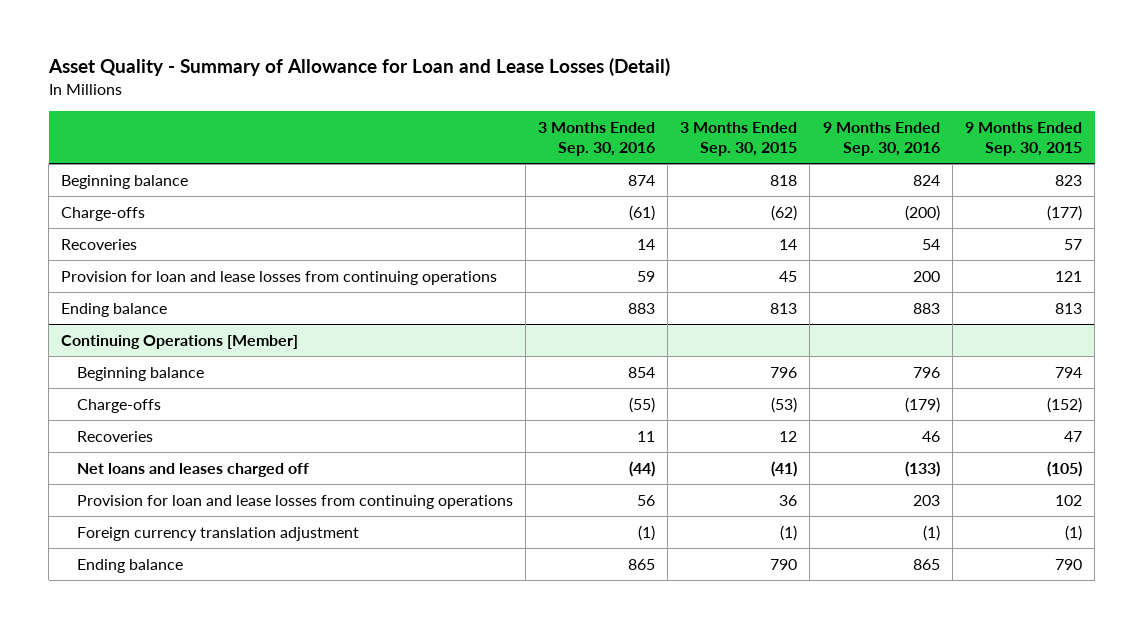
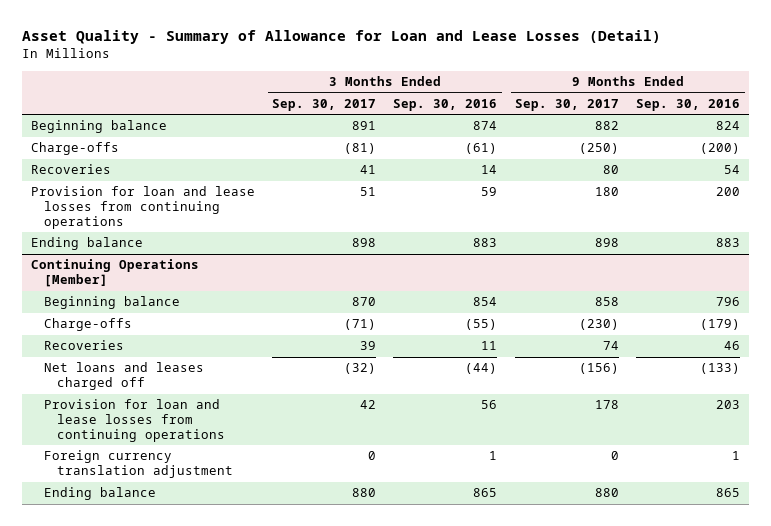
- | 3 Months Ended Sep. 30, 2016 | 3 Months Ended Sep. 30, 2015 | 9 Months Ended Sep. 30, 2016 | 9 Months Ended Sep. 30, 2015
+ | 3 Months Ended Sep. 30, 2017 | 3 Months Ended Sep. 30, 2016 | 9 Months Ended Sep. 30, 2017 | 9 Months Ended Sep. 30, 2016
@ Continuing Operations [Member]
- Foreign currency translation adjustment | (1) | (1) | (1) | (1)
+ Foreign currency translation adjustment | 0 | 1 | 0 | 1

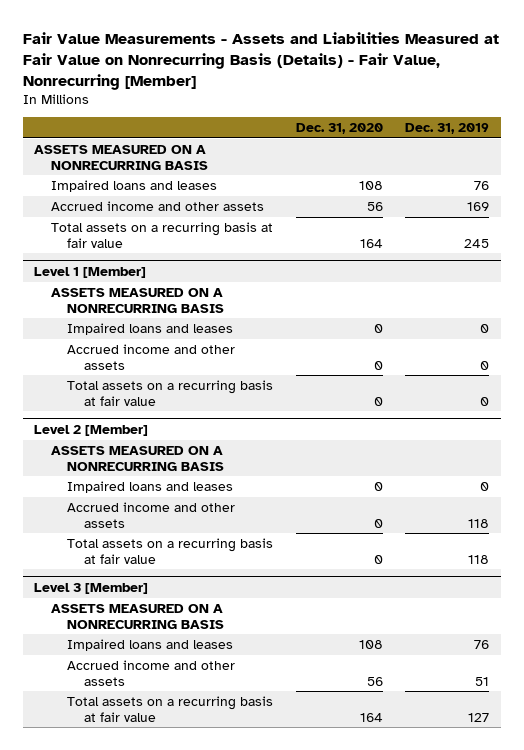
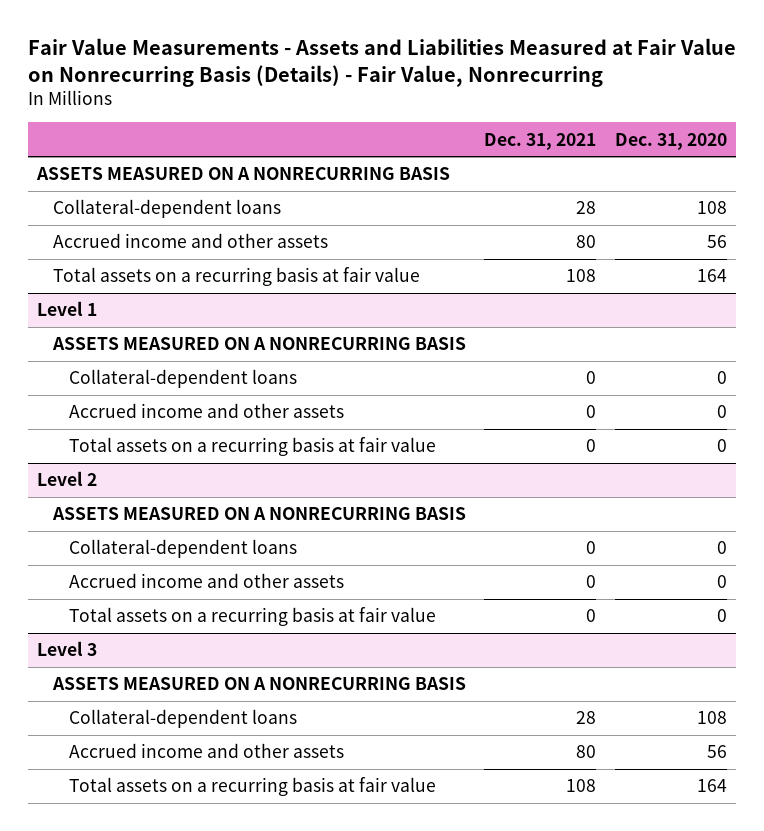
- Fair Value Measurements - Assets and Liabilities Measured at Fair Value on Nonrecurring Basis (Details) - Fair Value, Nonrecurring [Member]
+ Fair Value Measurements - Assets and Liabilities Measured at Fair Value on Nonrecurring Basis (Details) - Fair Value, Nonrecurring
- | Dec. 31, 2020 | Dec. 31, 2019
+ | Dec. 31, 2021 | Dec. 31, 2020
- Impaired loans and leases | 108 | 76
+ Collateral-dependent loans | 28 | 108
- Level 1 [Member]
+ Level 1
- Impaired loans and leases | 0 | 0
+ Collateral-dependent loans | 0 | 0
- Level 2 [Member]
+ Level 2
- Impaired loans and leases | 0 | 0
+ Collateral-dependent loans | 0 | 0
- Level 3 [Member]
+ Level 3
- Impaired loans and leases | 108 | 76
+ Collateral-dependent loans | 28 | 108

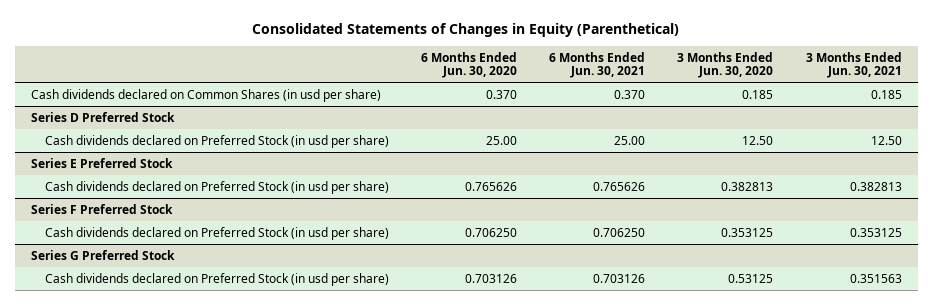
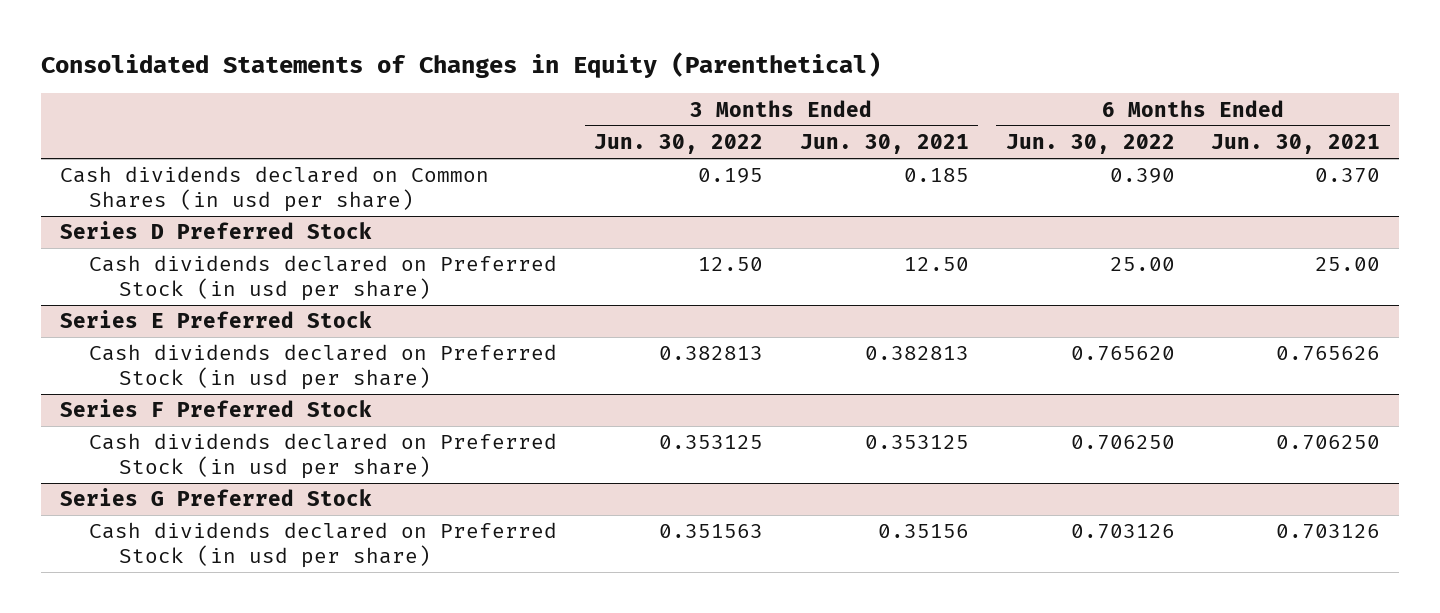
- | 6 Months Ended Jun. 30, 2020 | 6 Months Ended Jun. 30, 2021 | 3 Months Ended Jun. 30, 2020 | 3 Months Ended Jun. 30, 2021
+ | 3 Months Ended Jun. 30, 2022 | 3 Months Ended Jun. 30, 2021 | 6 Months Ended Jun. 30, 2022 | 6 Months Ended Jun. 30, 2021
@ Series G Preferred Stock
- Cash dividends declared on Preferred Stock (in usd per share) | 0.703126 | 0.703126 | 0.53125 | 0.351563
+ Cash dividends declared on Preferred Stock (in usd per share) | 0.351563 | 0.35156 | 0.703126 | 0.703126

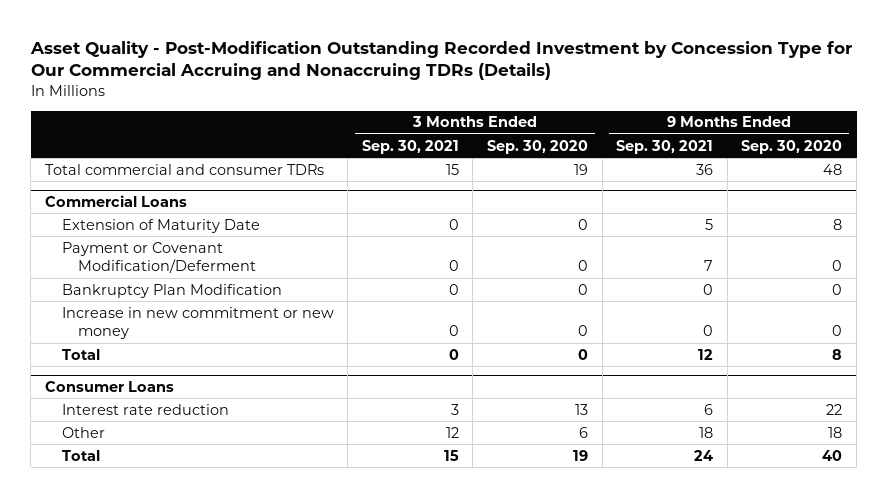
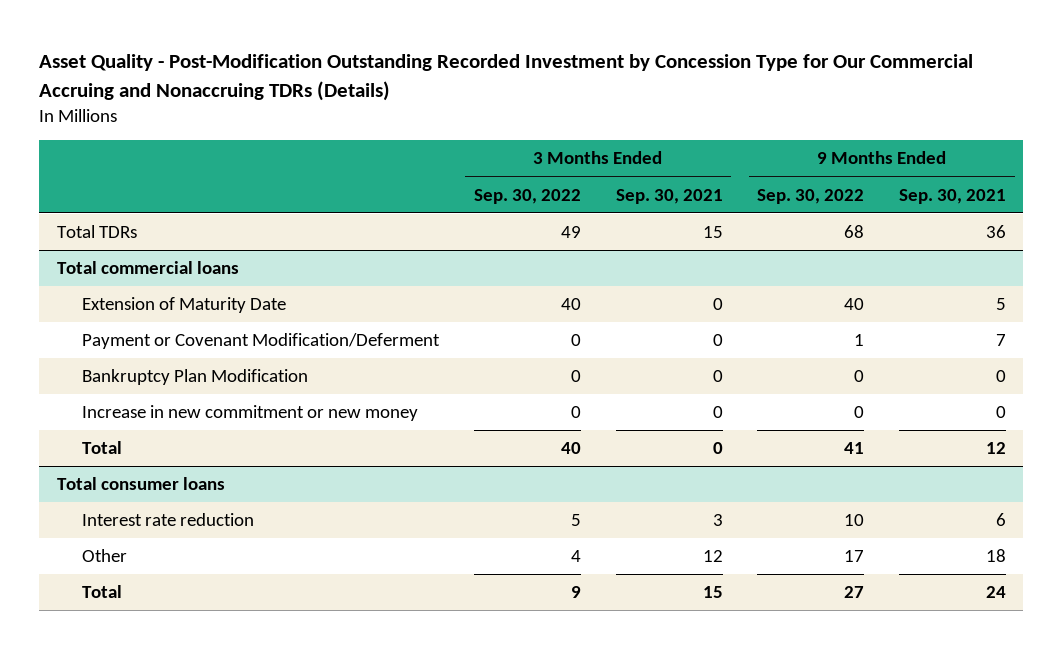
- | 3 Months Ended Sep. 30, 2021 | 3 Months Ended Sep. 30, 2020 | 9 Months Ended Sep. 30, 2021 | 9 Months Ended Sep. 30, 2020
+ | 3 Months Ended Sep. 30, 2022 | 3 Months Ended Sep. 30, 2021 | 9 Months Ended Sep. 30, 2022 | 9 Months Ended Sep. 30, 2021
- Total commercial and consumer TDRs | 15 | 19 | 36 | 48
- Commercial Loans
+ Total TDRs | 49 | 15 | 68 | 36
+ Total commercial loans
- Consumer Loans
+ Total consumer loans

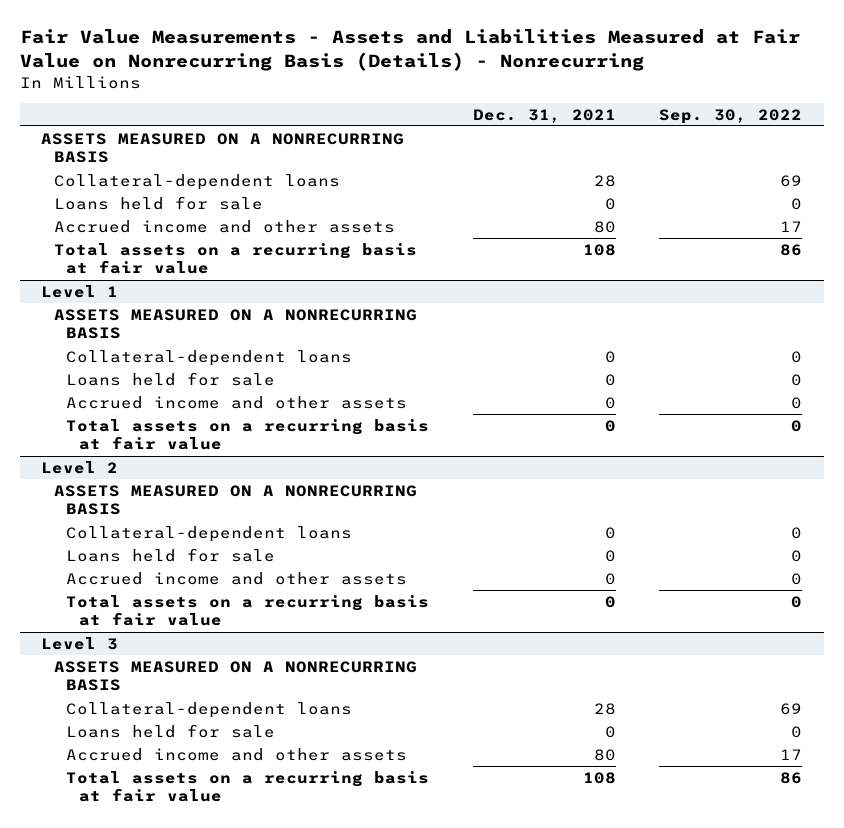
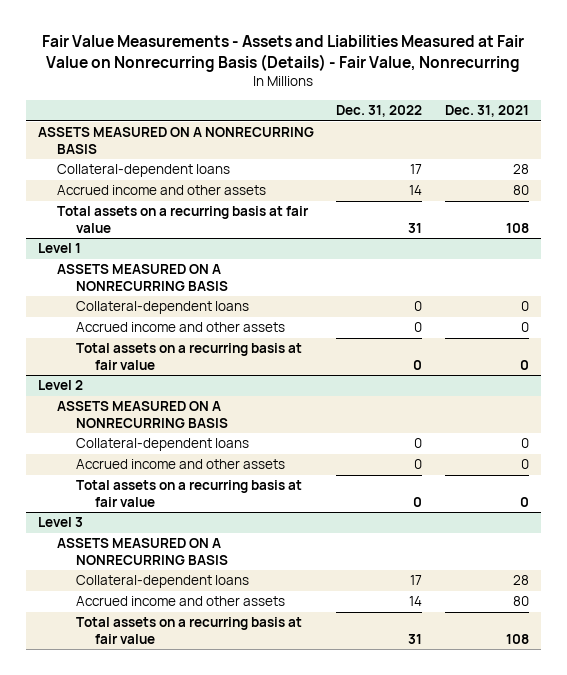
- Fair Value Measurements - Assets and Liabilities Measured at Fair Value on Nonrecurring Basis (Details) - Nonrecurring
+ Fair Value Measurements - Assets and Liabilities Measured at Fair Value on Nonrecurring Basis (Details) - Fair Value, Nonrecurring
- | Dec. 31, 2021 | Sep. 30, 2022
+ | Dec. 31, 2022 | Dec. 31, 2021
- Loans held for sale | 0 | 0
@ Level 1
- Loans held for sale | 0 | 0
@ Level 2
- Loans held for sale | 0 | 0
@ Level 3
- Loans held for sale | 0 | 0

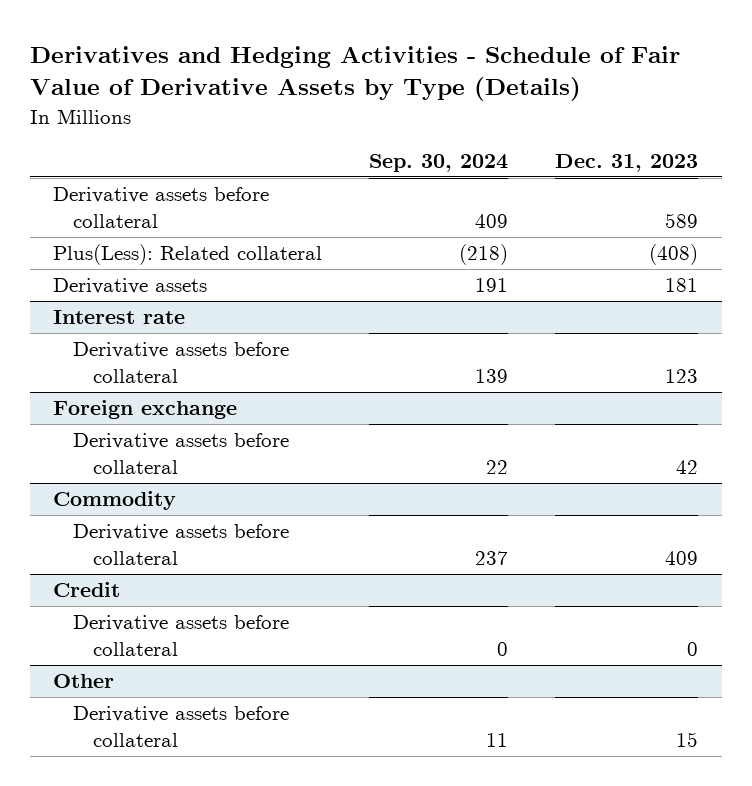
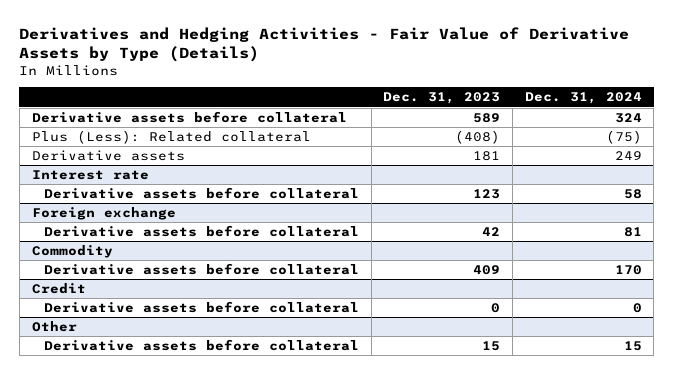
- Derivatives and Hedging Activities - Schedule of Fair Value of Derivative Assets by Type (Details)
+ Derivatives and Hedging Activities - Fair Value of Derivative Assets by Type (Details)
- | Sep. 30, 2024 | Dec. 31, 2023
+ | Dec. 31, 2023 | Dec. 31, 2024
- Plus(Less): Related collateral | (218) | (408)
+ Plus (Less): Related collateral | (408) | (75)

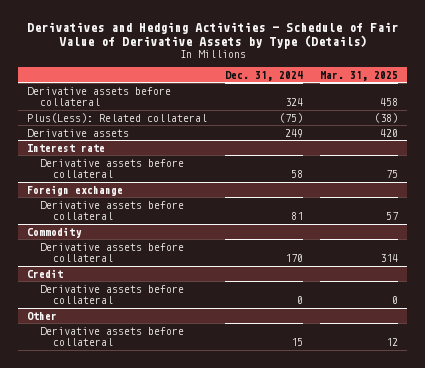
- Derivatives and Hedging Activities - Fair Value of Derivative Assets by Type (Details)
+ Derivatives and Hedging Activities - Schedule of Fair Value of Derivative Assets by Type (Details)
- | Dec. 31, 2023 | Dec. 31, 2024
+ | Dec. 31, 2024 | Mar. 31, 2025
- Plus (Less): Related collateral | (408) | (75)
+ Plus(Less): Related collateral | (75) | (38)

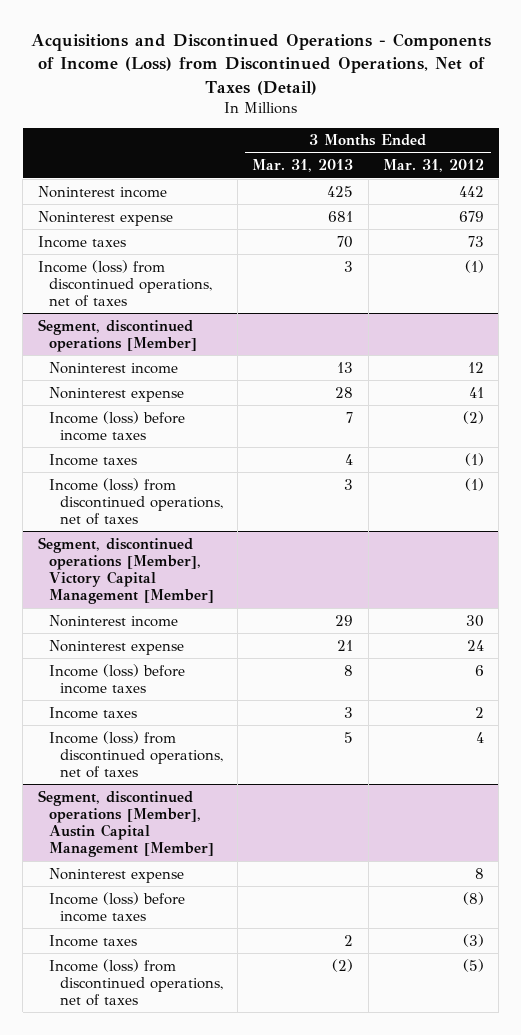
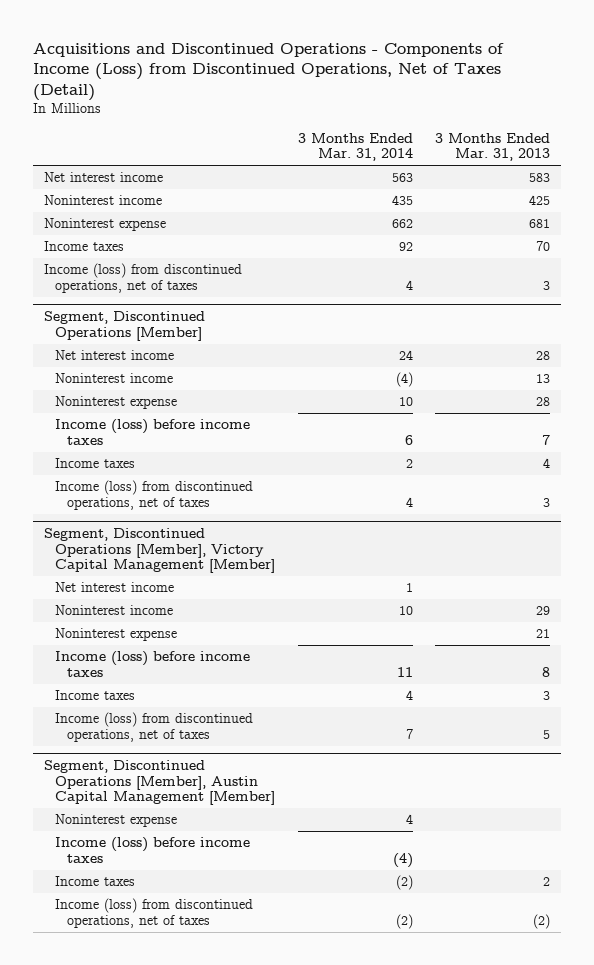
- | 3 Months Ended Mar. 31, 2013 | 3 Months Ended Mar. 31, 2012
+ | 3 Months Ended Mar. 31, 2014 | 3 Months Ended Mar. 31, 2013
+ Net interest income | 563 | 583
- Segment, discontinued operations [Member]
+ Segment, Discontinued Operations [Member]
+ Net interest income | 24 | 28
- Segment, discontinued operations [Member], Victory Capital Management [Member]
+ Segment, Discontinued Operations [Member], Victory Capital Management [Member]
+ Net interest income | 1 |
- Segment, discontinued operations [Member], Austin Capital Management [Member]
+ Segment, Discontinued Operations [Member], Austin Capital Management [Member]

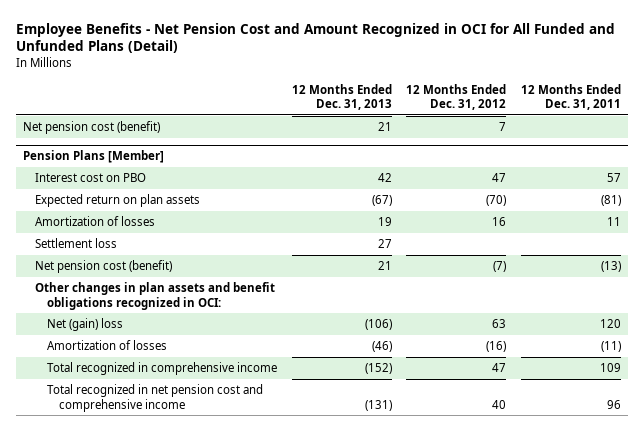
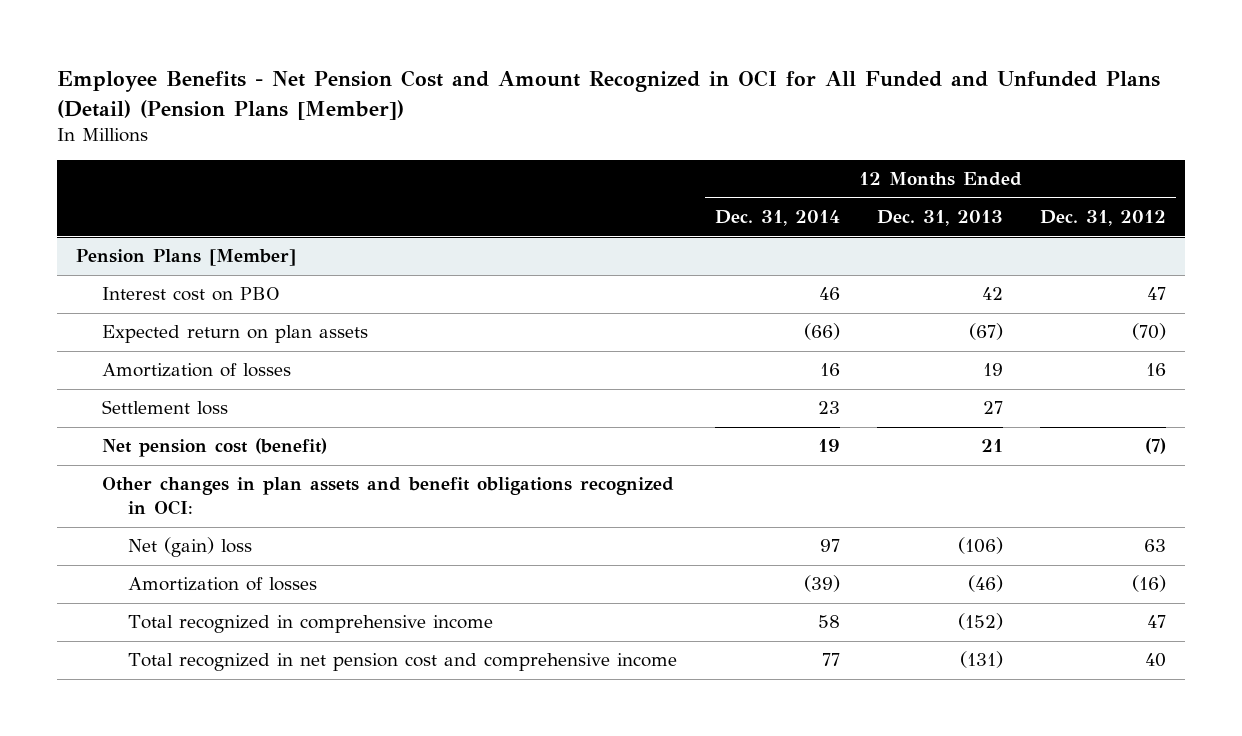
- Employee Benefits - Net Pension Cost and Amount Recognized in OCI for All Funded and Unfunded Plans (Detail)
+ Employee Benefits - Net Pension Cost and Amount Recognized in OCI for All Funded and Unfunded Plans (Detail) (Pension Plans [Member])
- | 12 Months Ended Dec. 31, 2013 | 12 Months Ended Dec. 31, 2012 | 12 Months Ended Dec. 31, 2011
+ | 12 Months Ended Dec. 31, 2014 | 12 Months Ended Dec. 31, 2013 | 12 Months Ended Dec. 31, 2012
- Net pension cost (benefit) | 21 | 7 |

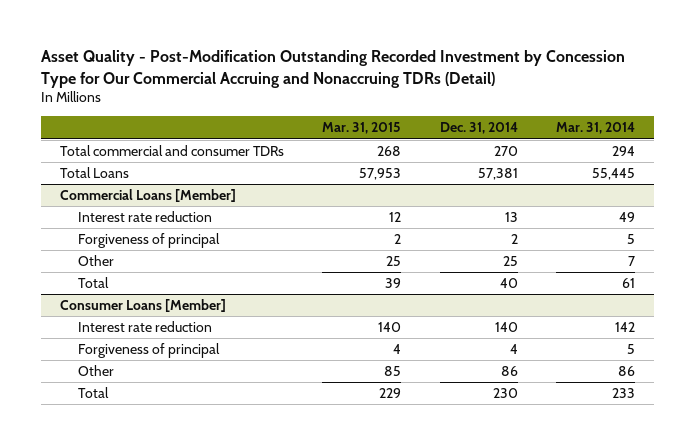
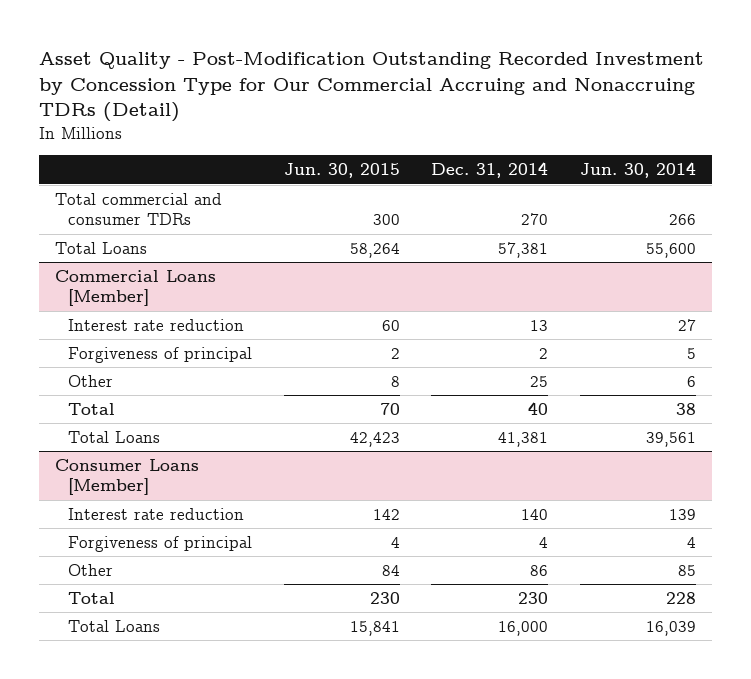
- | Mar. 31, 2015 | Dec. 31, 2014 | Mar. 31, 2014
+ | Jun. 30, 2015 | Dec. 31, 2014 | Jun. 30, 2014
@ Commercial Loans [Member]
+ Total Loans | 42,423 | 41,381 | 39,561
@ Consumer Loans [Member]
+ Total Loans | 15,841 | 16,000 | 16,039

